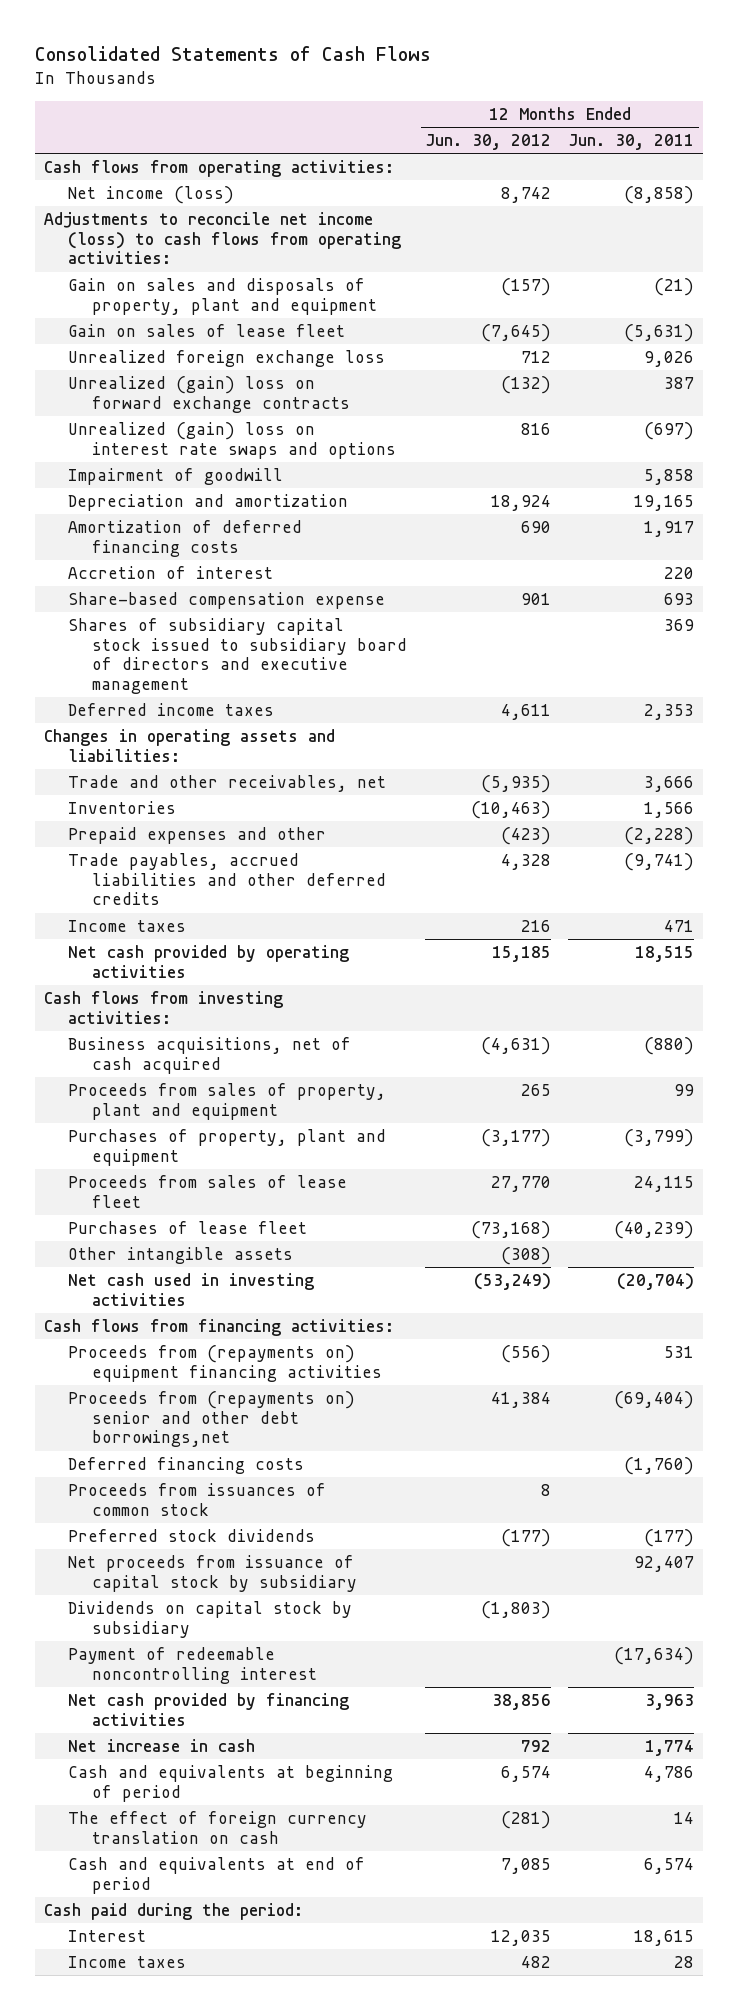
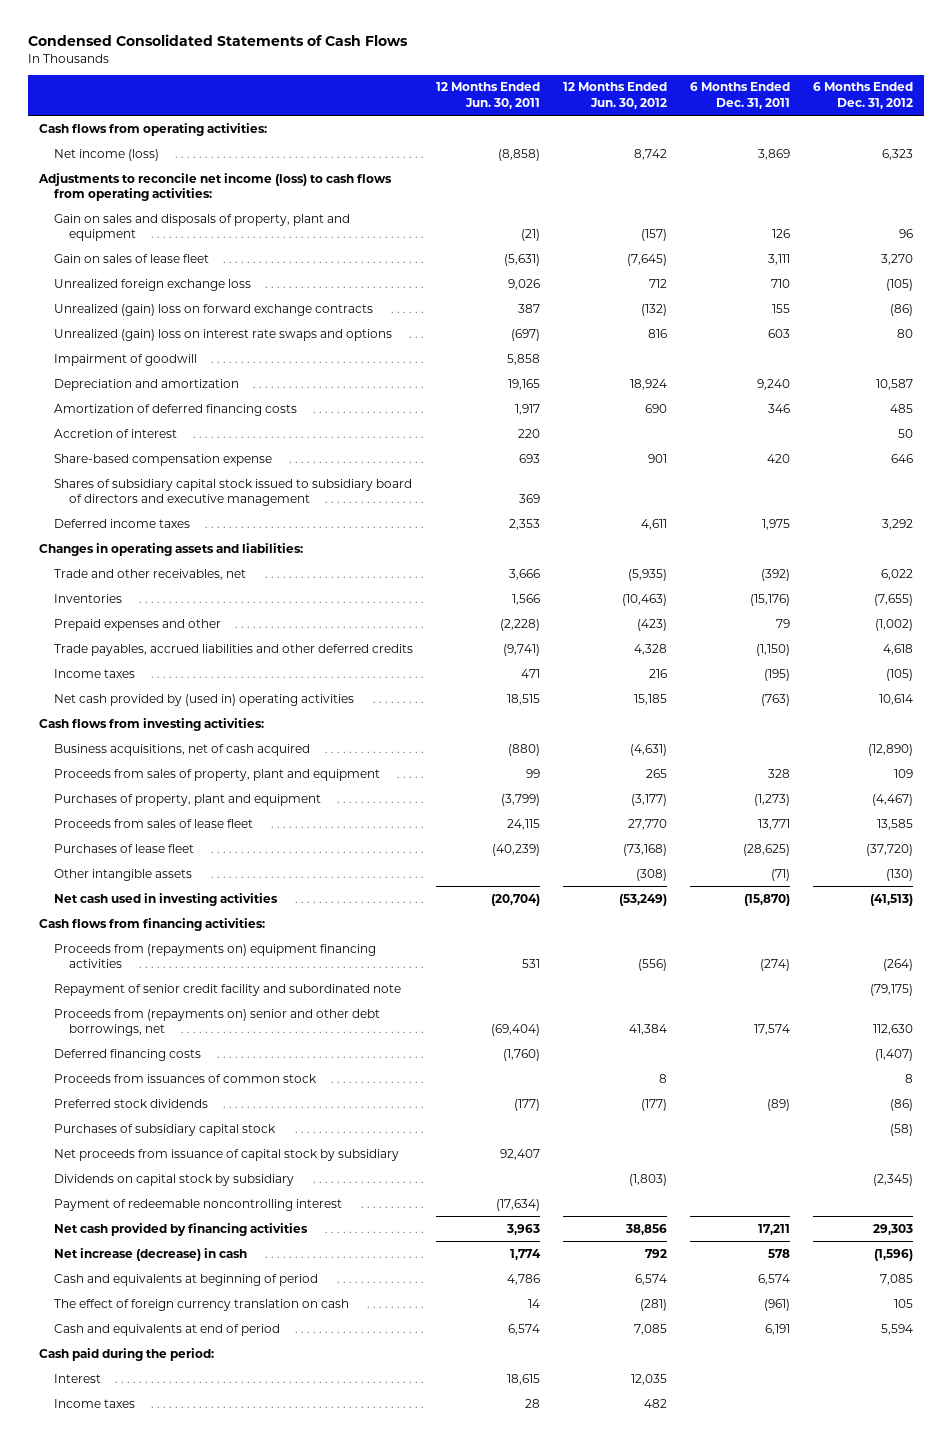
- Consolidated Statements of Cash Flows
+ Condensed Consolidated Statements of Cash Flows
- | 12 Months Ended Jun. 30, 2012 | 12 Months Ended Jun. 30, 2011
+ | 12 Months Ended Jun. 30, 2011 | 12 Months Ended Jun. 30, 2012 | 6 Months Ended Dec. 31, 2011 | 6 Months Ended Dec. 31, 2012
- Net cash provided by operating activities | 15,185 | 18,515
+ Net cash provided by (used in) operating activities | 18,515 | 15,185 | (763) | 10,614
- Proceeds from (repayments on) senior and other debt borrowings,net | 41,384 | (69,404)
+ Repayment of senior credit facility and subordinated note | | | | (79,175)
+ Proceeds from (repayments on) senior and other debt borrowings, net | (69,404) | 41,384 | 17,574 | 112,630
+ Purchases of subsidiary capital stock | | | | (58)
- Net increase in cash | 792 | 1,774
+ Net increase (decrease) in cash | 1,774 | 792 | 578 | (1,596)

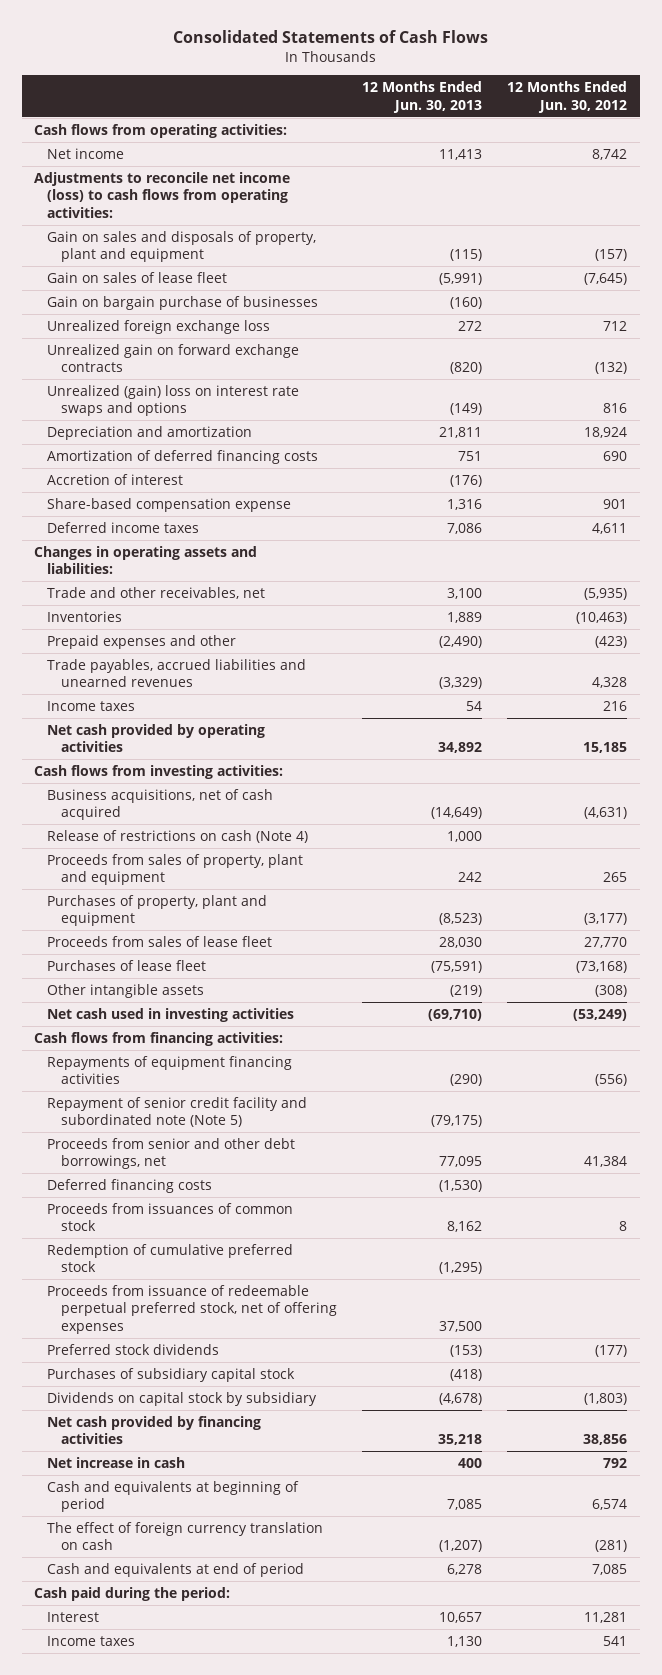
- Condensed Consolidated Statements of Cash Flows
+ Consolidated Statements of Cash Flows
- | 12 Months Ended Jun. 30, 2011 | 12 Months Ended Jun. 30, 2012 | 6 Months Ended Dec. 31, 2011 | 6 Months Ended Dec. 31, 2012
+ | 12 Months Ended Jun. 30, 2013 | 12 Months Ended Jun. 30, 2012
- Net income (loss) | (8,858) | 8,742 | 3,869 | 6,323
+ Net income | 11,413 | 8,742
+ Gain on bargain purchase of businesses | (160) |
- Unrealized (gain) loss on forward exchange contracts | 387 | (132) | 155 | (86)
+ Unrealized gain on forward exchange contracts | (820) | (132)
- Impairment of goodwill | 5,858 | | |
- Shares of subsidiary capital stock issued to subsidiary board of directors and executive management | 369 | | |
- Trade payables, accrued liabilities and other deferred credits | (9,741) | 4,328 | (1,150) | 4,618
+ Trade payables, accrued liabilities and unearned revenues | (3,329) | 4,328
- Net cash provided by (used in) operating activities | 18,515 | 15,185 | (763) | 10,614
+ Net cash provided by operating activities | 34,892 | 15,185
+ Release of restrictions on cash (Note 4) | 1,000 |
- Proceeds from (repayments on) equipment financing activities | 531 | (556) | (274) | (264)
- Repayment of senior credit facility and subordinated note | | | | (79,175)
- Proceeds from (repayments on) senior and other debt borrowings, net | (69,404) | 41,384 | 17,574 | 112,630
+ Repayments of equipment financing activities | (290) | (556)
+ Repayment of senior credit facility and subordinated note (Note 5) | (79,175) |
+ Proceeds from senior and other debt borrowings, net | 77,095 | 41,384
+ Redemption of cumulative preferred stock | (1,295) |
+ Proceeds from issuance of redeemable perpetual preferred stock, net of offering expenses | 37,500 |
- Net proceeds from issuance of capital stock by subsidiary | 92,407 | | |
- Payment of redeemable noncontrolling interest | (17,634) | | |
- Net increase (decrease) in cash | 1,774 | 792 | 578 | (1,596)
+ Net increase in cash | 400 | 792
- Interest | 18,615 | 12,035 | |
- Income taxes | 28 | 482 | |
+ Interest | 10,657 | 11,281
+ Income taxes | 1,130 | 541

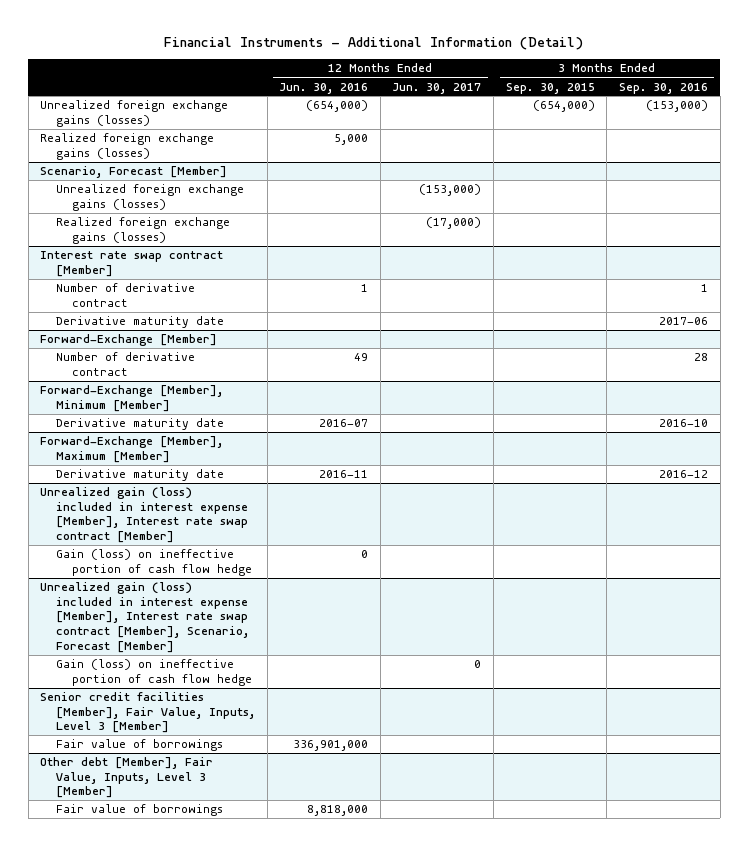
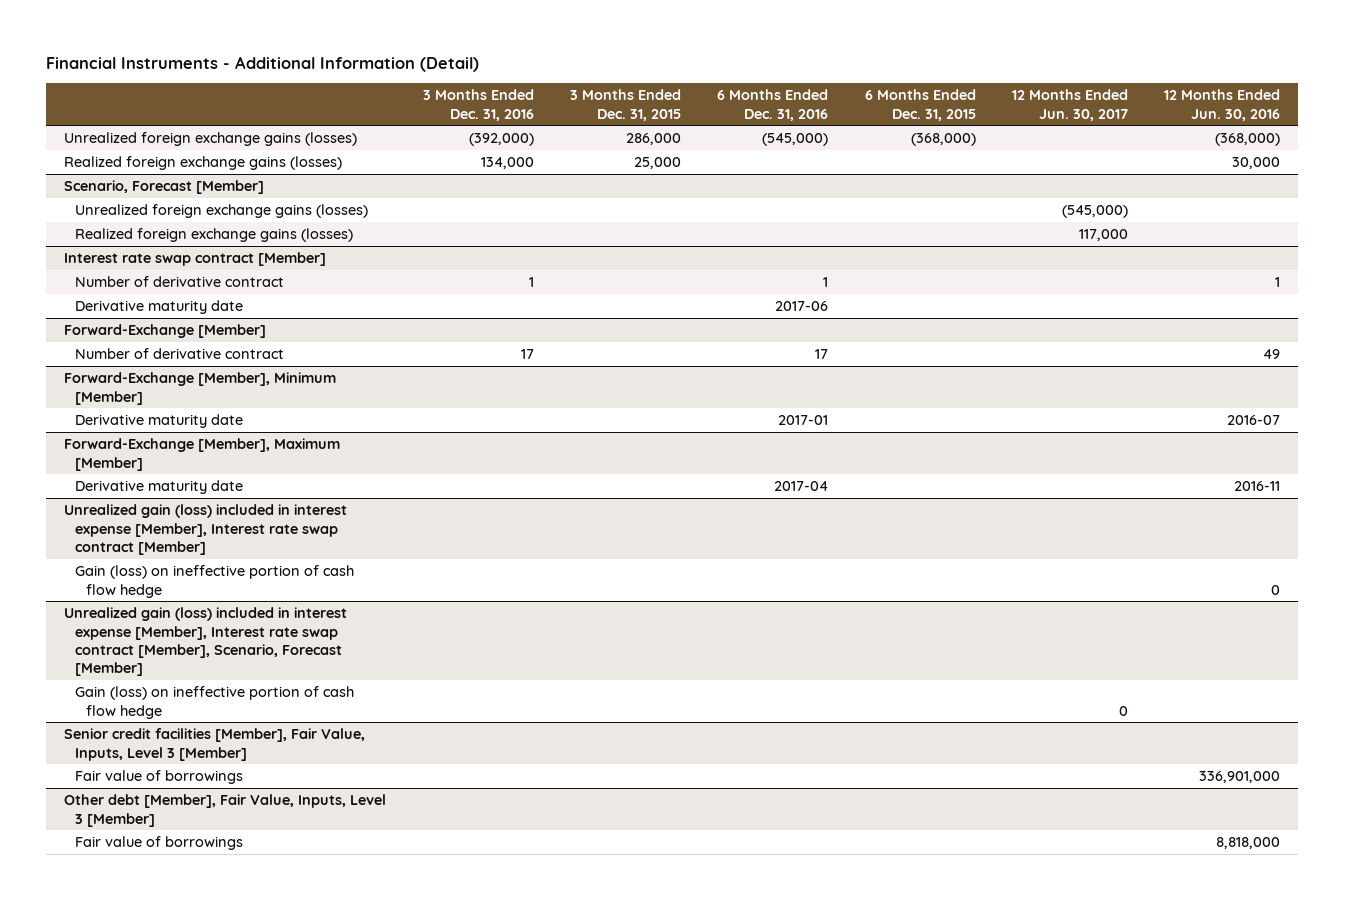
- | 12 Months Ended Jun. 30, 2016 | 12 Months Ended Jun. 30, 2017 | 3 Months Ended Sep. 30, 2015 | 3 Months Ended Sep. 30, 2016
+ | 3 Months Ended Dec. 31, 2016 | 3 Months Ended Dec. 31, 2015 | 6 Months Ended Dec. 31, 2016 | 6 Months Ended Dec. 31, 2015 | 12 Months Ended Jun. 30, 2017 | 12 Months Ended Jun. 30, 2016
- Unrealized foreign exchange gains (losses) | (654,000) | | (654,000) | (153,000)
- Realized foreign exchange gains (losses) | 5,000 | | |
+ Unrealized foreign exchange gains (losses) | (392,000) | 286,000 | (545,000) | (368,000) | | (368,000)
+ Realized foreign exchange gains (losses) | 134,000 | 25,000 | | | | 30,000
@ Scenario, Forecast [Member]
- Unrealized foreign exchange gains (losses) | | (153,000) | |
- Realized foreign exchange gains (losses) | | (17,000) | |
+ Unrealized foreign exchange gains (losses) | | | | | (545,000) |
+ Realized foreign exchange gains (losses) | | | | | 117,000 |

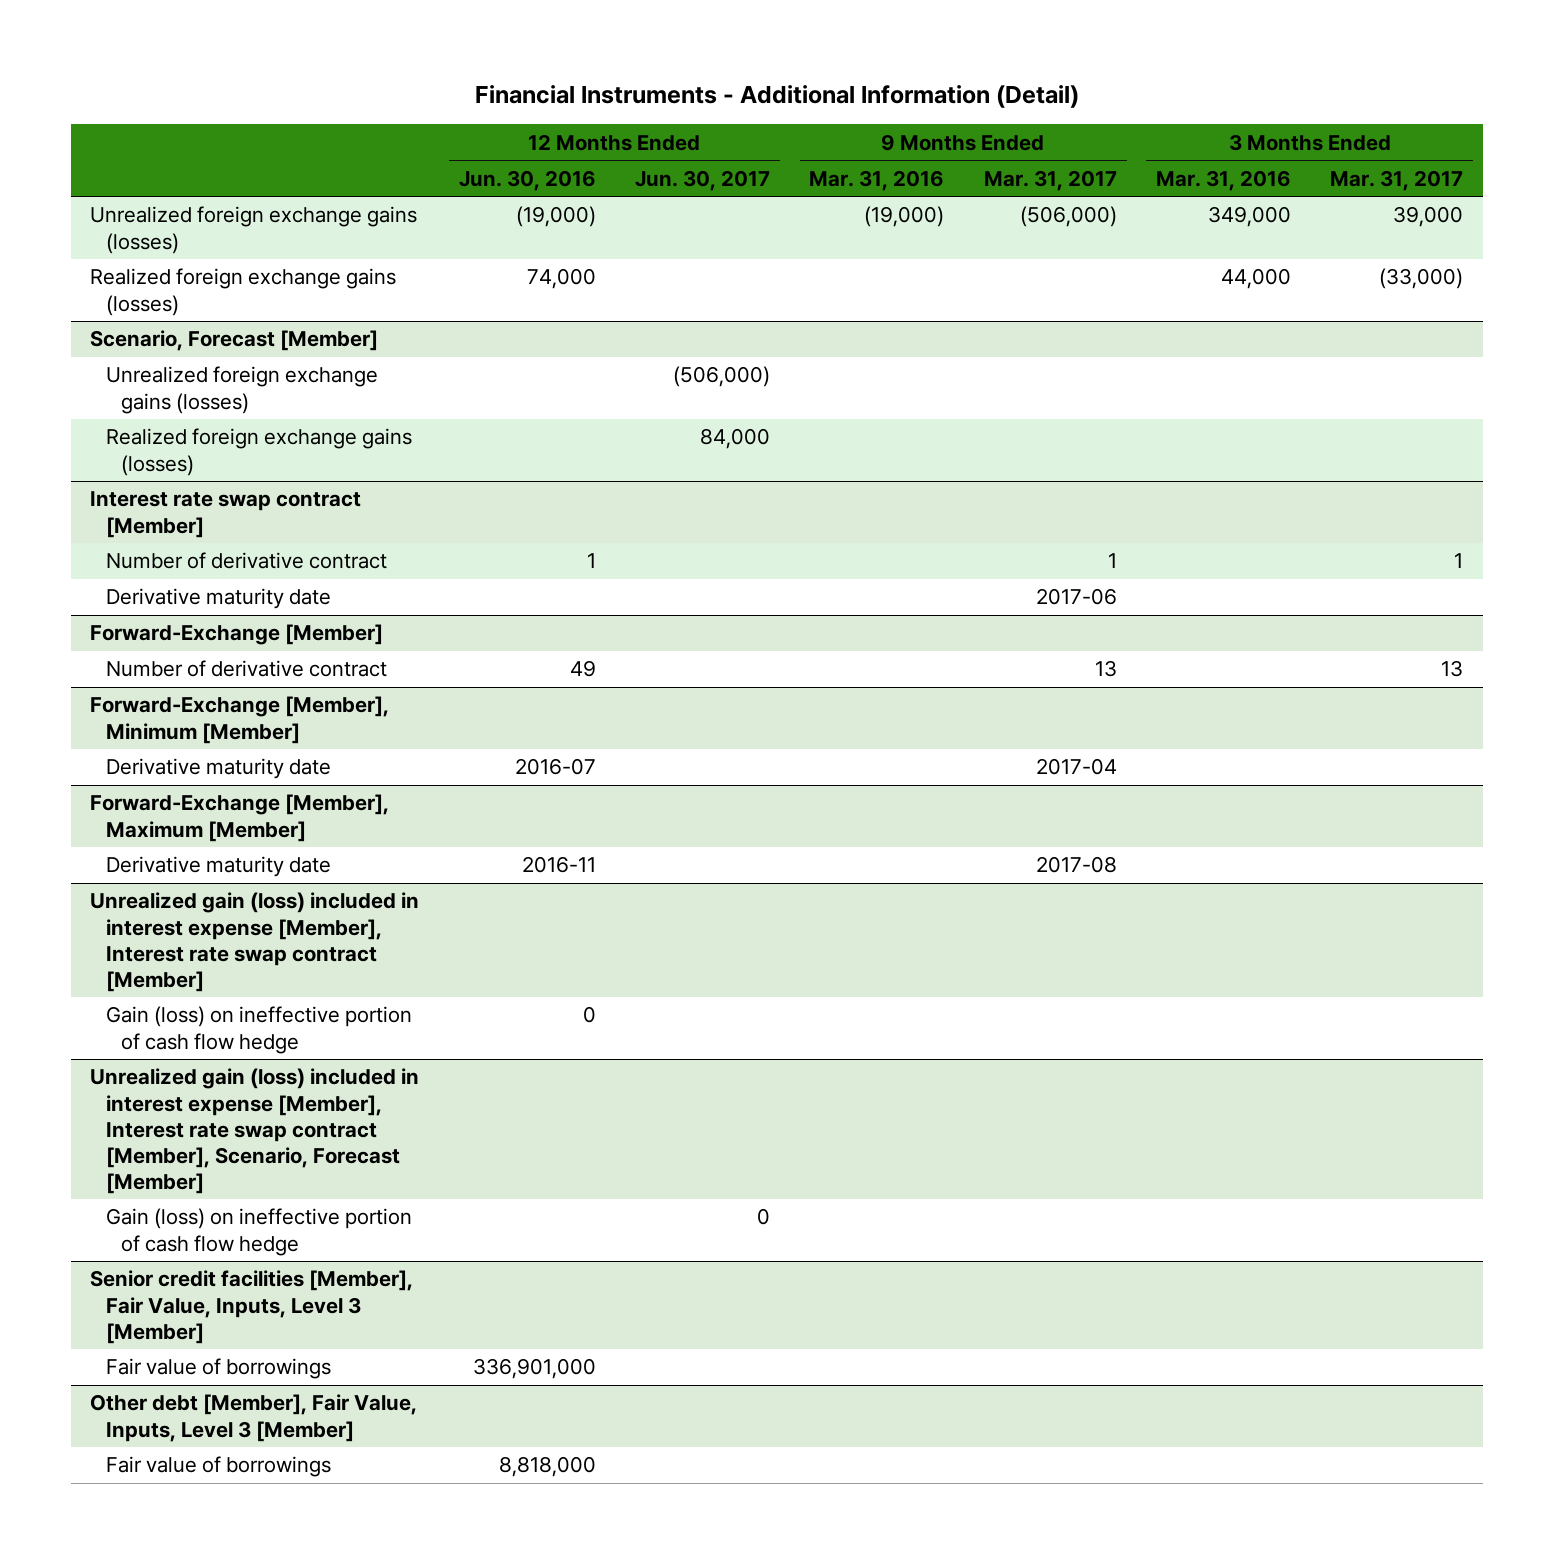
- | 3 Months Ended Dec. 31, 2016 | 3 Months Ended Dec. 31, 2015 | 6 Months Ended Dec. 31, 2016 | 6 Months Ended Dec. 31, 2015 | 12 Months Ended Jun. 30, 2017 | 12 Months Ended Jun. 30, 2016
+ | 12 Months Ended Jun. 30, 2016 | 12 Months Ended Jun. 30, 2017 | 9 Months Ended Mar. 31, 2016 | 9 Months Ended Mar. 31, 2017 | 3 Months Ended Mar. 31, 2016 | 3 Months Ended Mar. 31, 2017
- Unrealized foreign exchange gains (losses) | (392,000) | 286,000 | (545,000) | (368,000) | | (368,000)
- Realized foreign exchange gains (losses) | 134,000 | 25,000 | | | | 30,000
+ Unrealized foreign exchange gains (losses) | (19,000) | | (19,000) | (506,000) | 349,000 | 39,000
+ Realized foreign exchange gains (losses) | 74,000 | | | | 44,000 | (33,000)
@ Scenario, Forecast [Member]
- Unrealized foreign exchange gains (losses) | | | | | (545,000) |
- Realized foreign exchange gains (losses) | | | | | 117,000 |
+ Unrealized foreign exchange gains (losses) | | (506,000) | | | |
+ Realized foreign exchange gains (losses) | | 84,000 | | | |

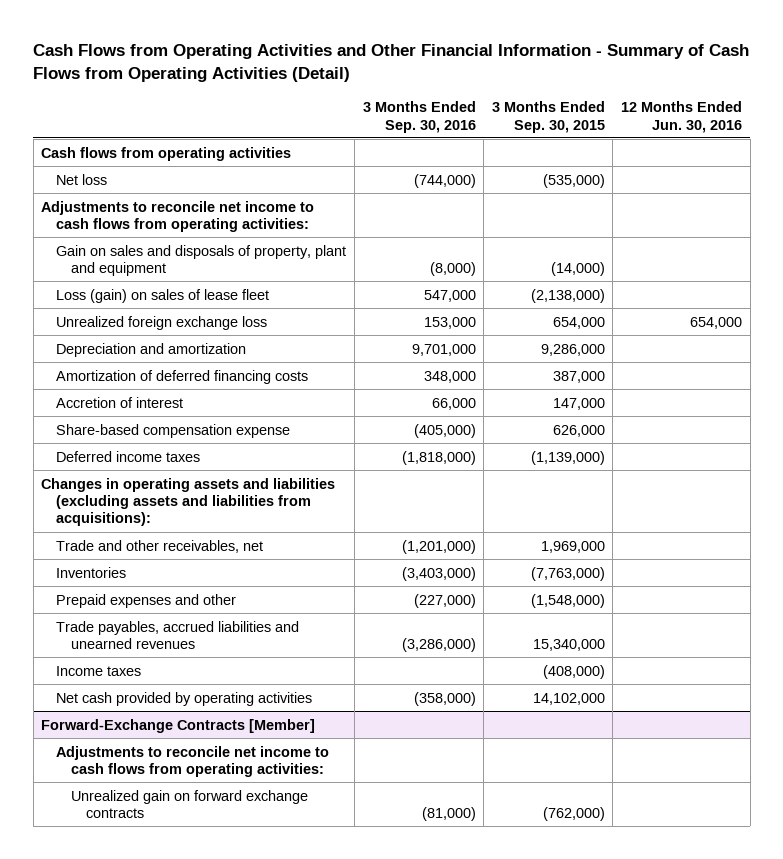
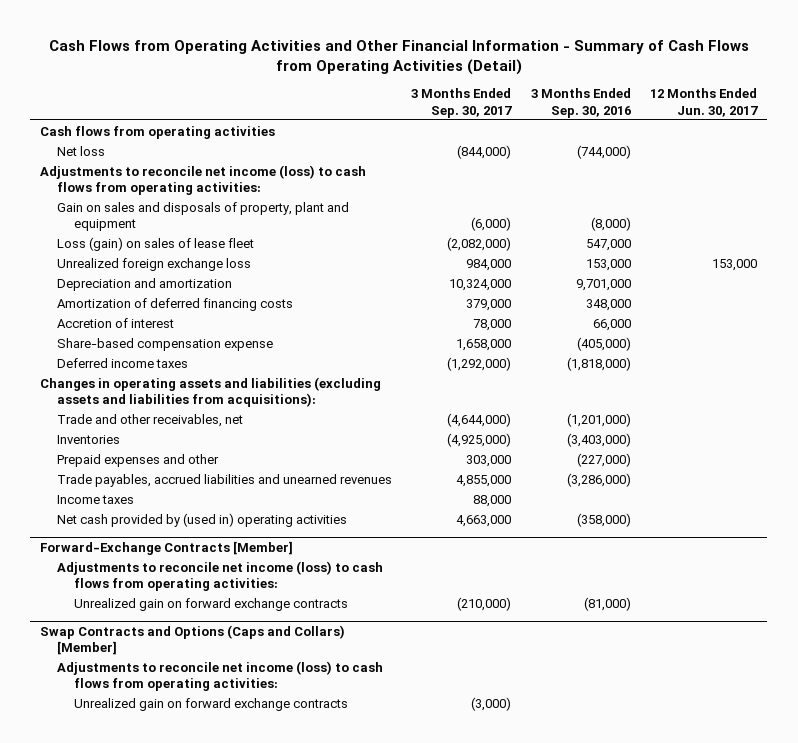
- | 3 Months Ended Sep. 30, 2016 | 3 Months Ended Sep. 30, 2015 | 12 Months Ended Jun. 30, 2016
+ | 3 Months Ended Sep. 30, 2017 | 3 Months Ended Sep. 30, 2016 | 12 Months Ended Jun. 30, 2017
- Adjustments to reconcile net income to cash flows from operating activities:
+ Adjustments to reconcile net income (loss) to cash flows from operating activities:
- Net cash provided by operating activities | (358,000) | 14,102,000 |
+ Net cash provided by (used in) operating activities | 4,663,000 | (358,000) |
@ Forward-Exchange Contracts [Member]
- Adjustments to reconcile net income to cash flows from operating activities:
+ Adjustments to reconcile net income (loss) to cash flows from operating activities:
+ Swap Contracts and Options (Caps and Collars) [Member]
+ Adjustments to reconcile net income (loss) to cash flows from operating activities:
+ Unrealized gain on forward exchange contracts | (3,000) | |

